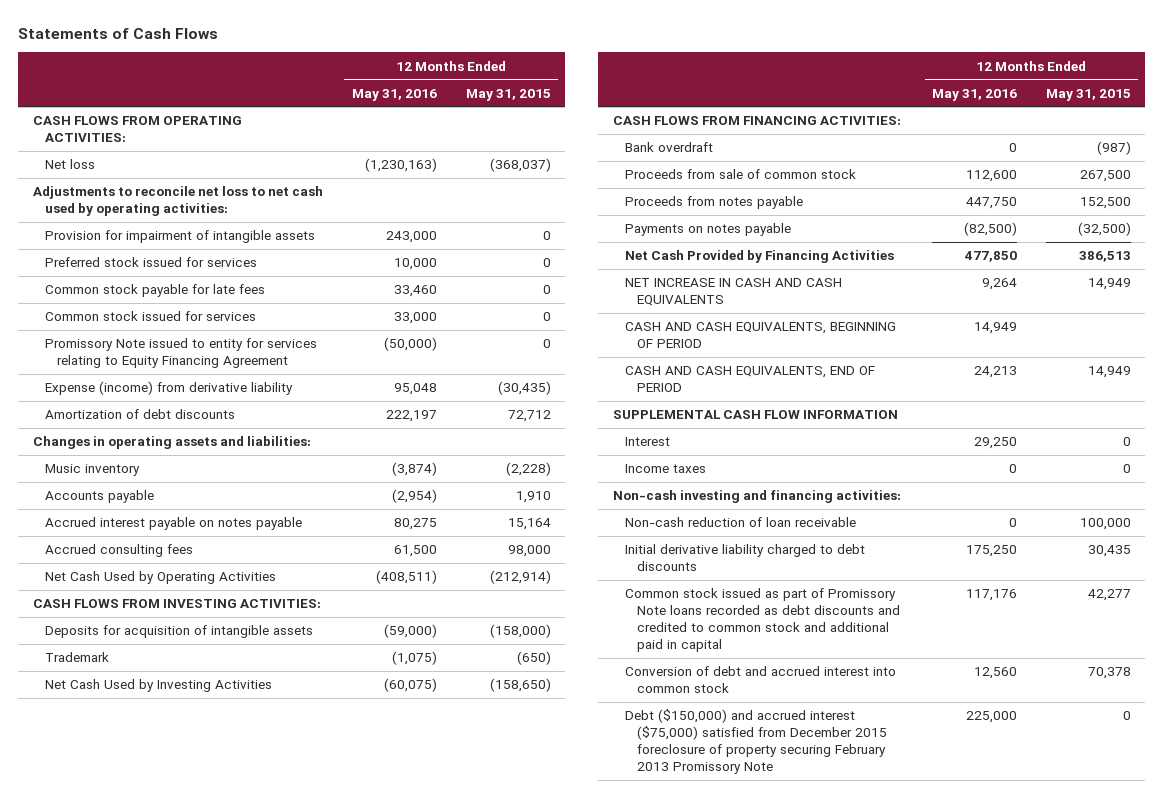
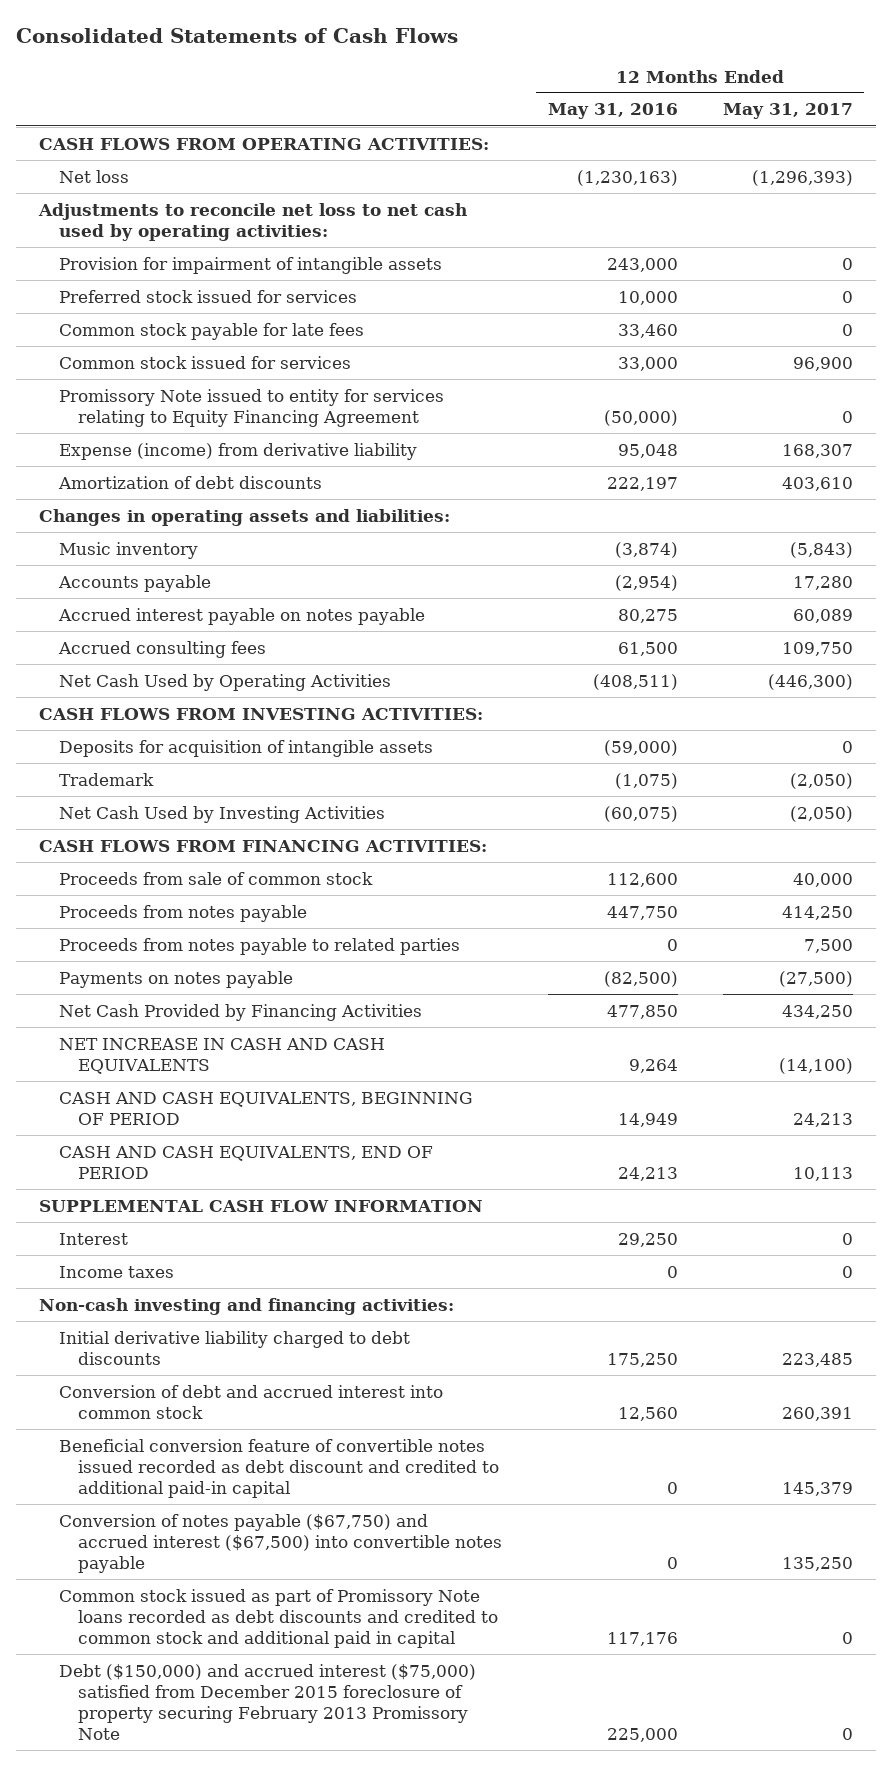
- Statements of Cash Flows
+ Consolidated Statements of Cash Flows
- | 12 Months Ended May 31, 2016 | 12 Months Ended May 31, 2015
+ | 12 Months Ended May 31, 2016 | 12 Months Ended May 31, 2017
- Bank overdraft | 0 | (987)
+ Proceeds from notes payable to related parties | 0 | 7,500
- Non-cash reduction of loan receivable | 0 | 100,000
+ Beneficial conversion feature of convertible notes issued recorded as debt discount and credited to additional paid-in capital | 0 | 145,379
+ Conversion of notes payable ($67,750) and accrued interest ($67,500) into convertible notes payable | 0 | 135,250
moved down: Common stock issued as part of Promissory Note loans recorded as debt discounts and credited to common stock and additional paid in capital | 117,176 | 0

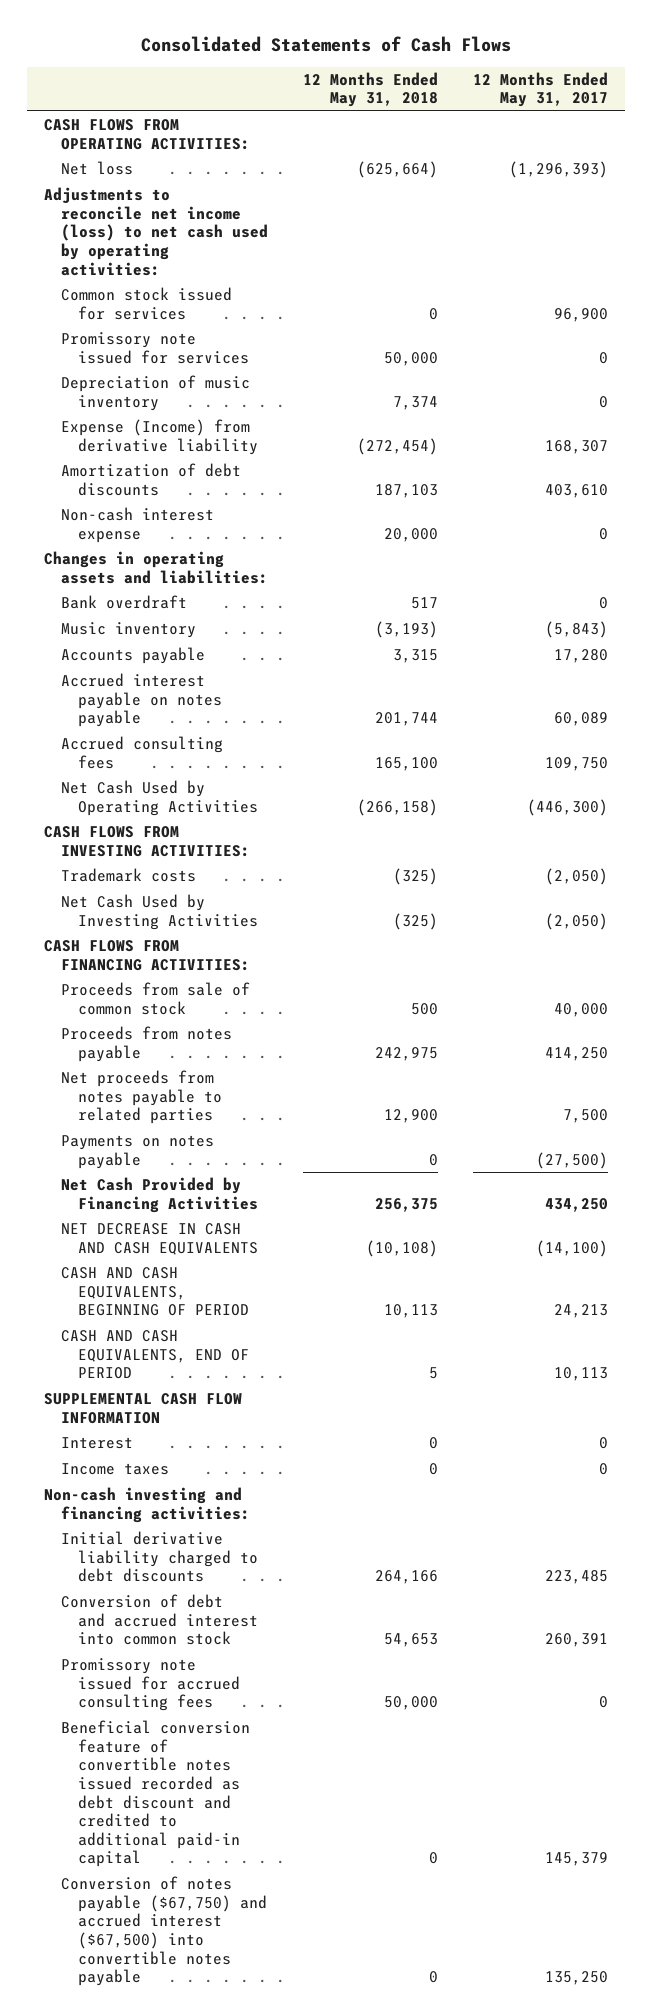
- | 12 Months Ended May 31, 2016 | 12 Months Ended May 31, 2017
+ | 12 Months Ended May 31, 2018 | 12 Months Ended May 31, 2017
- Adjustments to reconcile net loss to net cash used by operating activities:
- Provision for impairment of intangible assets | 243,000 | 0
- Preferred stock issued for services | 10,000 | 0
- Common stock payable for late fees | 33,460 | 0
+ Adjustments to reconcile net income (loss) to net cash used by operating activities:
- Promissory Note issued to entity for services relating to Equity Financing Agreement | (50,000) | 0
- Expense (income) from derivative liability | 95,048 | 168,307
+ Promissory note issued for services | 50,000 | 0
+ Depreciation of music inventory | 7,374 | 0
+ Expense (Income) from derivative liability | (272,454) | 168,307
+ Non-cash interest expense | 20,000 | 0
+ Bank overdraft | 517 | 0
- Deposits for acquisition of intangible assets | (59,000) | 0
- Trademark | (1,075) | (2,050)
+ Trademark costs | (325) | (2,050)
- Proceeds from notes payable to related parties | 0 | 7,500
+ Net proceeds from notes payable to related parties | 12,900 | 7,500
- NET INCREASE IN CASH AND CASH EQUIVALENTS | 9,264 | (14,100)
+ NET DECREASE IN CASH AND CASH EQUIVALENTS | (10,108) | (14,100)
+ Promissory note issued for accrued consulting fees | 50,000 | 0
- Common stock issued as part of Promissory Note loans recorded as debt discounts and credited to common stock and additional paid in capital | 117,176 | 0
- Debt ($150,000) and accrued interest ($75,000) satisfied from December 2015 foreclosure of property securing February 2013 Promissory Note | 225,000 | 0

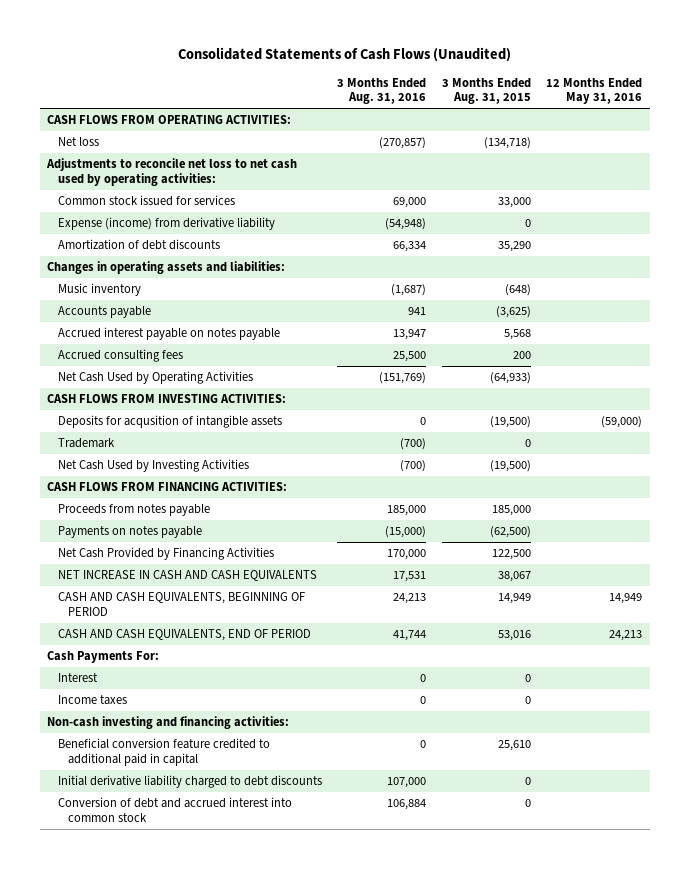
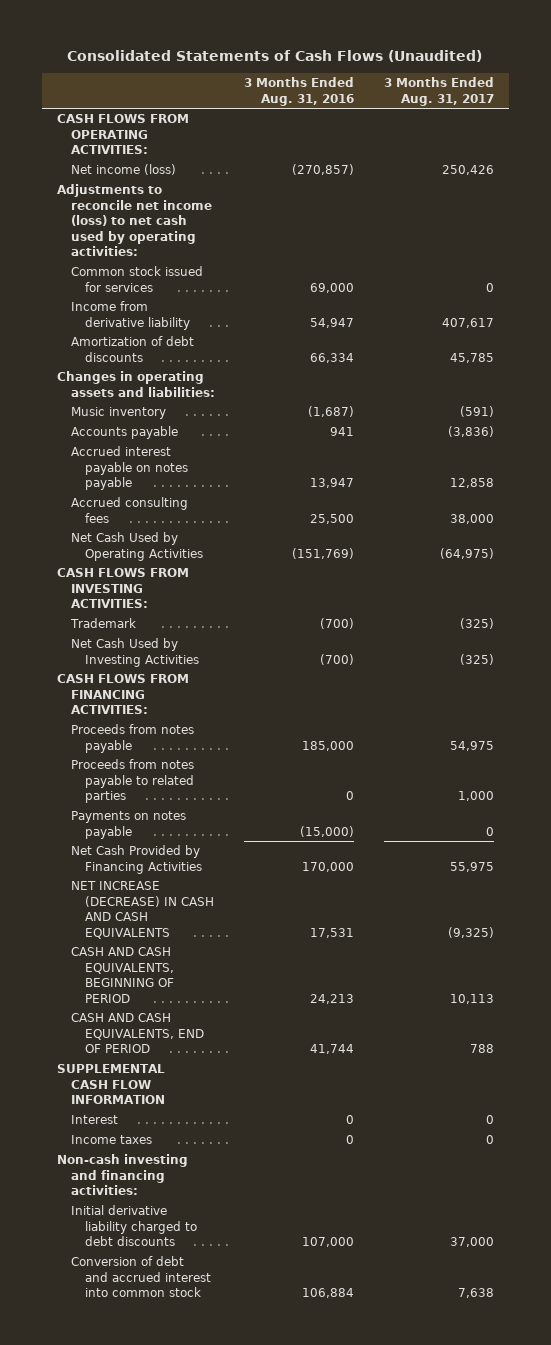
- | 3 Months Ended Aug. 31, 2016 | 3 Months Ended Aug. 31, 2015 | 12 Months Ended May 31, 2016
+ | 3 Months Ended Aug. 31, 2016 | 3 Months Ended Aug. 31, 2017
- Net loss | (270,857) | (134,718) |
- Adjustments to reconcile net loss to net cash used by operating activities:
+ Net income (loss) | (270,857) | 250,426
+ Adjustments to reconcile net income (loss) to net cash used by operating activities:
- Expense (income) from derivative liability | (54,948) | 0 |
+ Income from derivative liability | 54,947 | 407,617
- Deposits for acqusition of intangible assets | 0 | (19,500) | (59,000)
+ Proceeds from notes payable to related parties | 0 | 1,000
- NET INCREASE IN CASH AND CASH EQUIVALENTS | 17,531 | 38,067 |
+ NET INCREASE (DECREASE) IN CASH AND CASH EQUIVALENTS | 17,531 | (9,325)
- Cash Payments For:
+ SUPPLEMENTAL CASH FLOW INFORMATION
- Beneficial conversion feature credited to additional paid in capital | 0 | 25,610 |

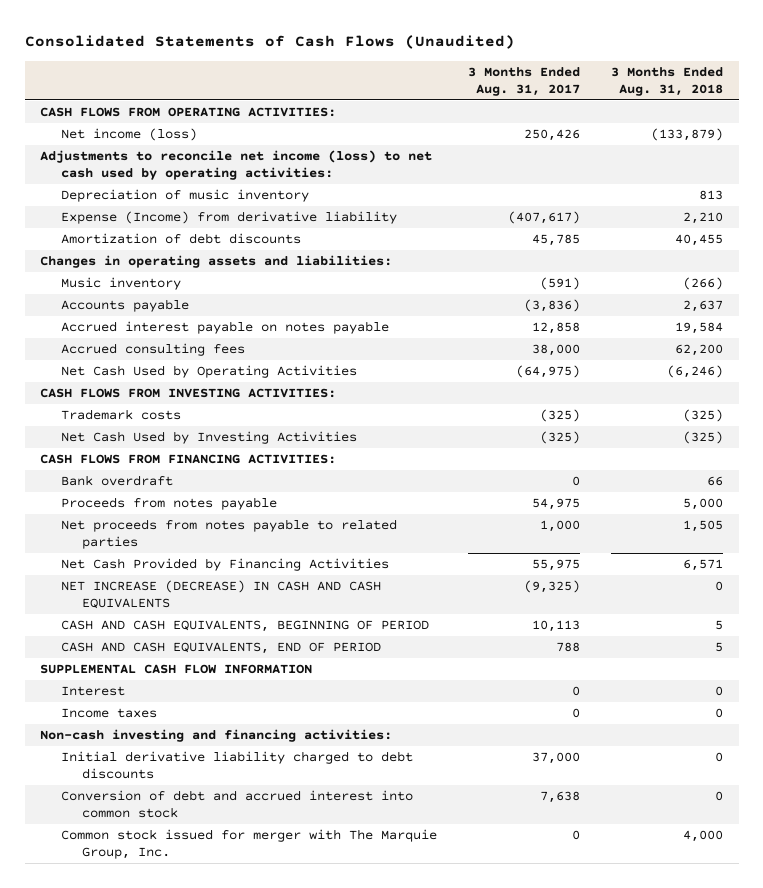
- | 3 Months Ended Aug. 31, 2016 | 3 Months Ended Aug. 31, 2017
+ | 3 Months Ended Aug. 31, 2017 | 3 Months Ended Aug. 31, 2018
- Common stock issued for services | 69,000 | 0
- Income from derivative liability | 54,947 | 407,617
+ Depreciation of music inventory | | 813
+ Expense (Income) from derivative liability | (407,617) | 2,210
- Trademark | (700) | (325)
+ Trademark costs | (325) | (325)
+ Bank overdraft | 0 | 66
- Proceeds from notes payable to related parties | 0 | 1,000
- Payments on notes payable | (15,000) | 0
+ Net proceeds from notes payable to related parties | 1,000 | 1,505
+ Common stock issued for merger with The Marquie Group, Inc. | 0 | 4,000

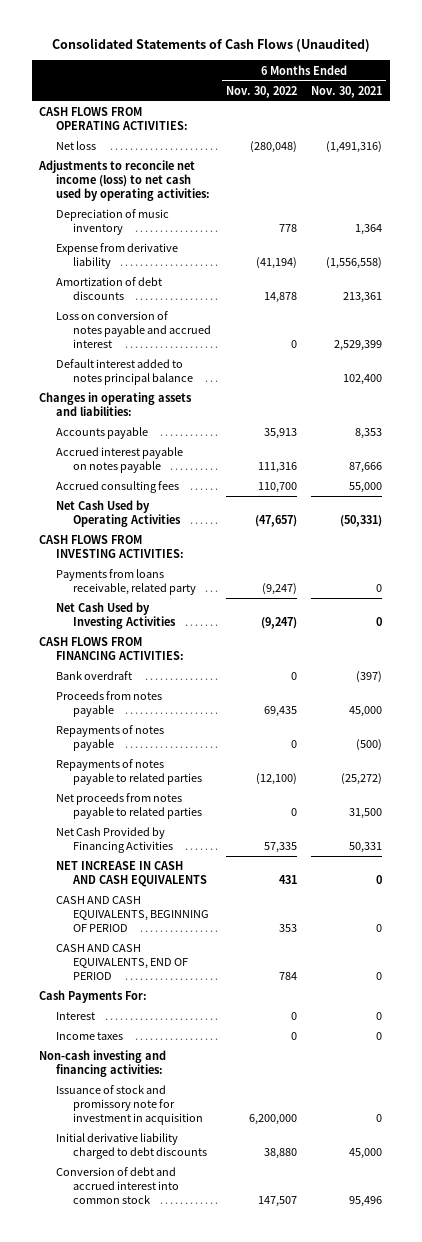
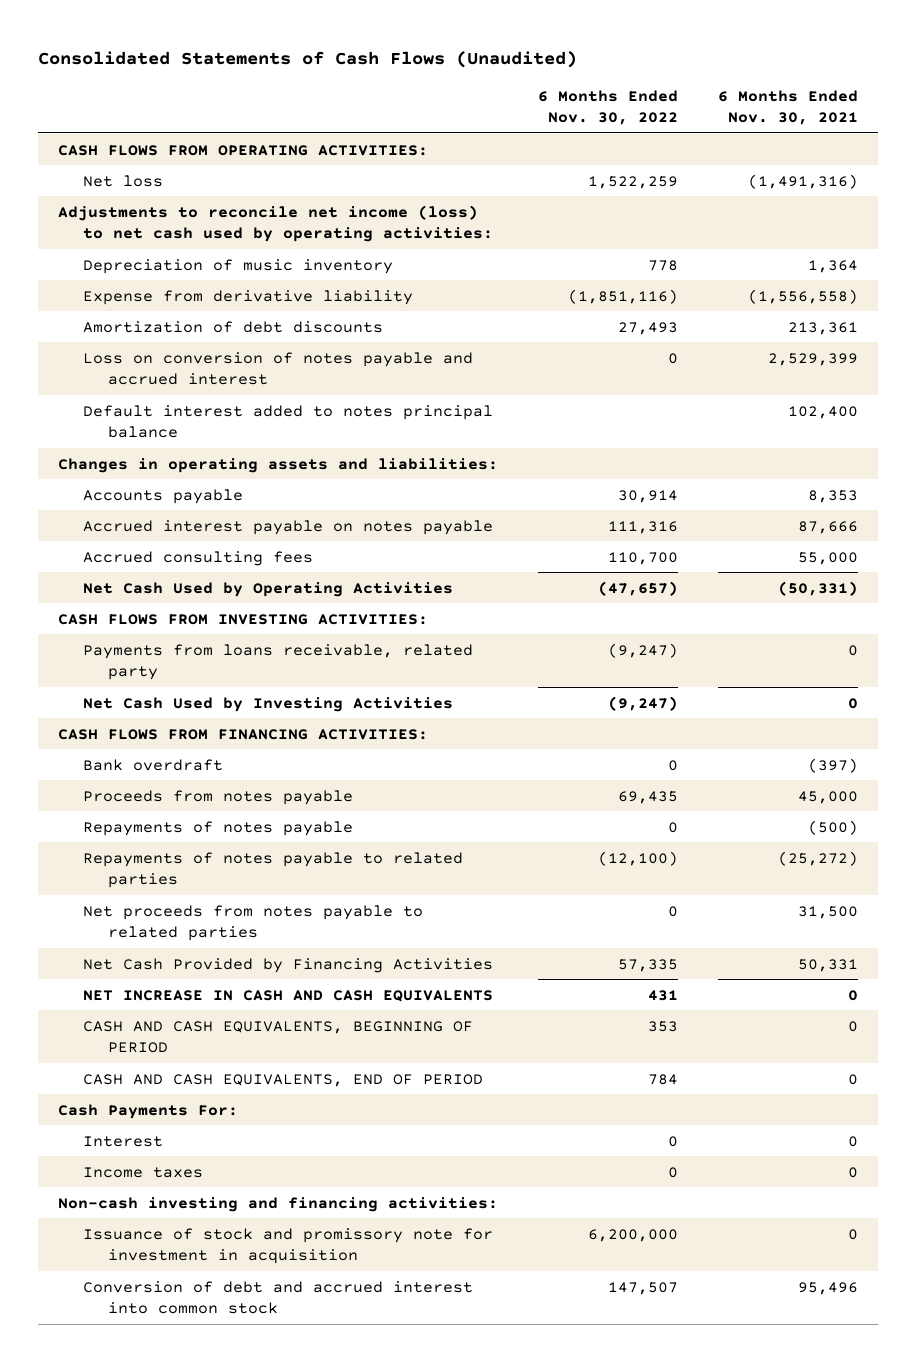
- Net loss | (280,048) | (1,491,316)
+ Net loss | 1,522,259 | (1,491,316)
- Expense from derivative liability | (41,194) | (1,556,558)
- Amortization of debt discounts | 14,878 | 213,361
+ Expense from derivative liability | (1,851,116) | (1,556,558)
+ Amortization of debt discounts | 27,493 | 213,361
- Accounts payable | 35,913 | 8,353
+ Accounts payable | 30,914 | 8,353
- Initial derivative liability charged to debt discounts | 38,880 | 45,000

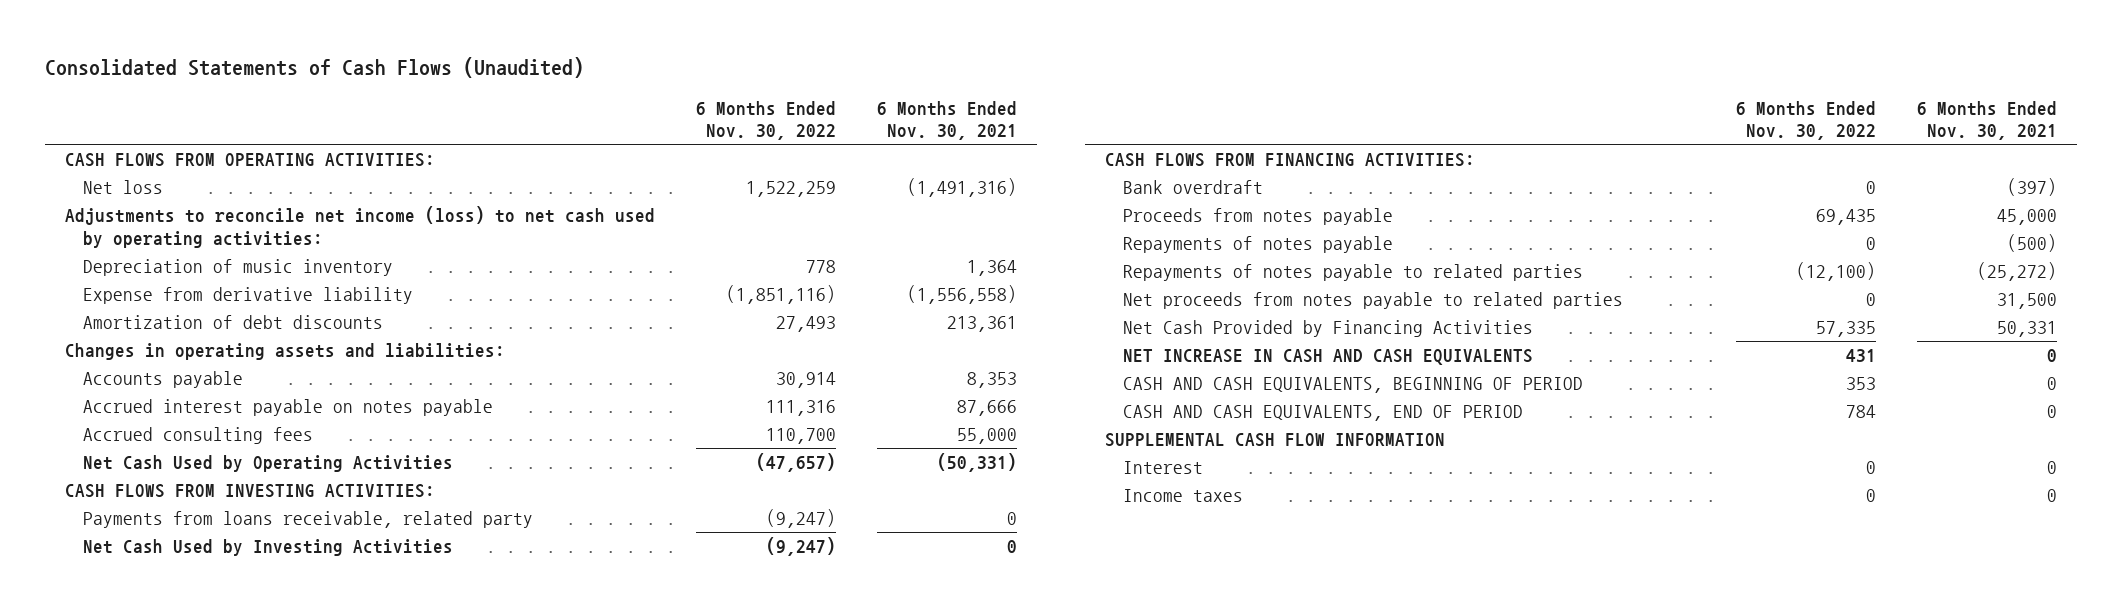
- Loss on conversion of notes payable and accrued interest | 0 | 2,529,399
- Default interest added to notes principal balance | | 102,400
- Cash Payments For:
+ SUPPLEMENTAL CASH FLOW INFORMATION
- Non-cash investing and financing activities:
- Issuance of stock and promissory note for investment in acquisition | 6,200,000 | 0
- Conversion of debt and accrued interest into common stock | 147,507 | 95,496

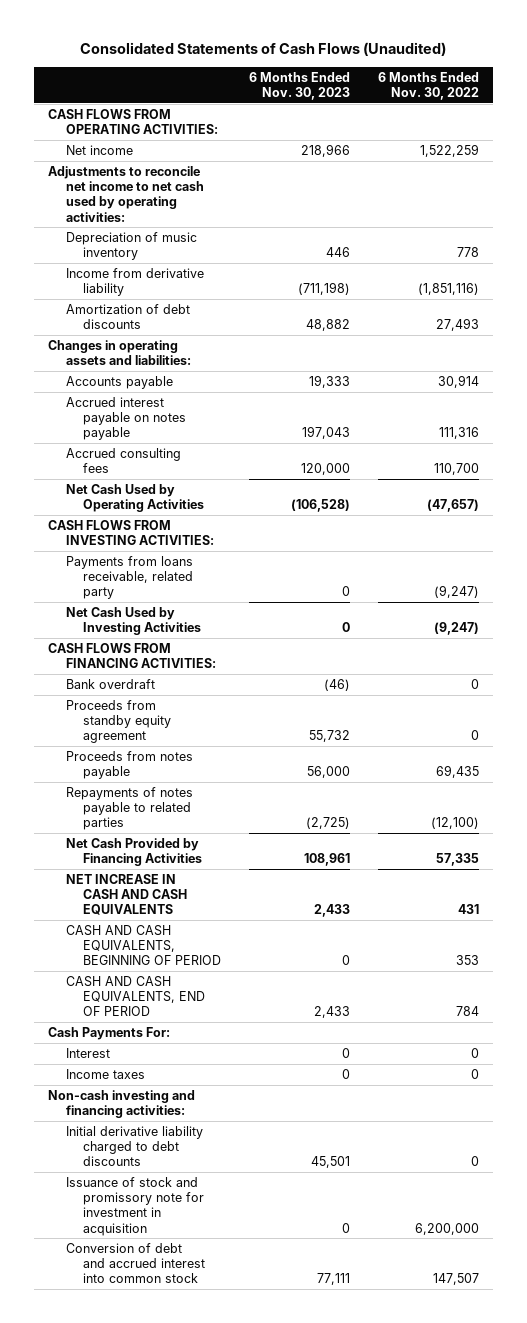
- | 6 Months Ended Nov. 30, 2022 | 6 Months Ended Nov. 30, 2021
+ | 6 Months Ended Nov. 30, 2023 | 6 Months Ended Nov. 30, 2022
- Net loss | 1,522,259 | (1,491,316)
- Adjustments to reconcile net income (loss) to net cash used by operating activities:
+ Net income | 218,966 | 1,522,259
+ Adjustments to reconcile net income to net cash used by operating activities:
- Expense from derivative liability | (1,851,116) | (1,556,558)
+ Income from derivative liability | (711,198) | (1,851,116)
+ Proceeds from standby equity agreement | 55,732 | 0
- Repayments of notes payable | 0 | (500)
- Net proceeds from notes payable to related parties | 0 | 31,500
- SUPPLEMENTAL CASH FLOW INFORMATION
+ Cash Payments For:
+ Non-cash investing and financing activities:
+ Initial derivative liability charged to debt discounts | 45,501 | 0
+ Issuance of stock and promissory note for investment in acquisition | 0 | 6,200,000
+ Conversion of debt and accrued interest into common stock | 77,111 | 147,507

